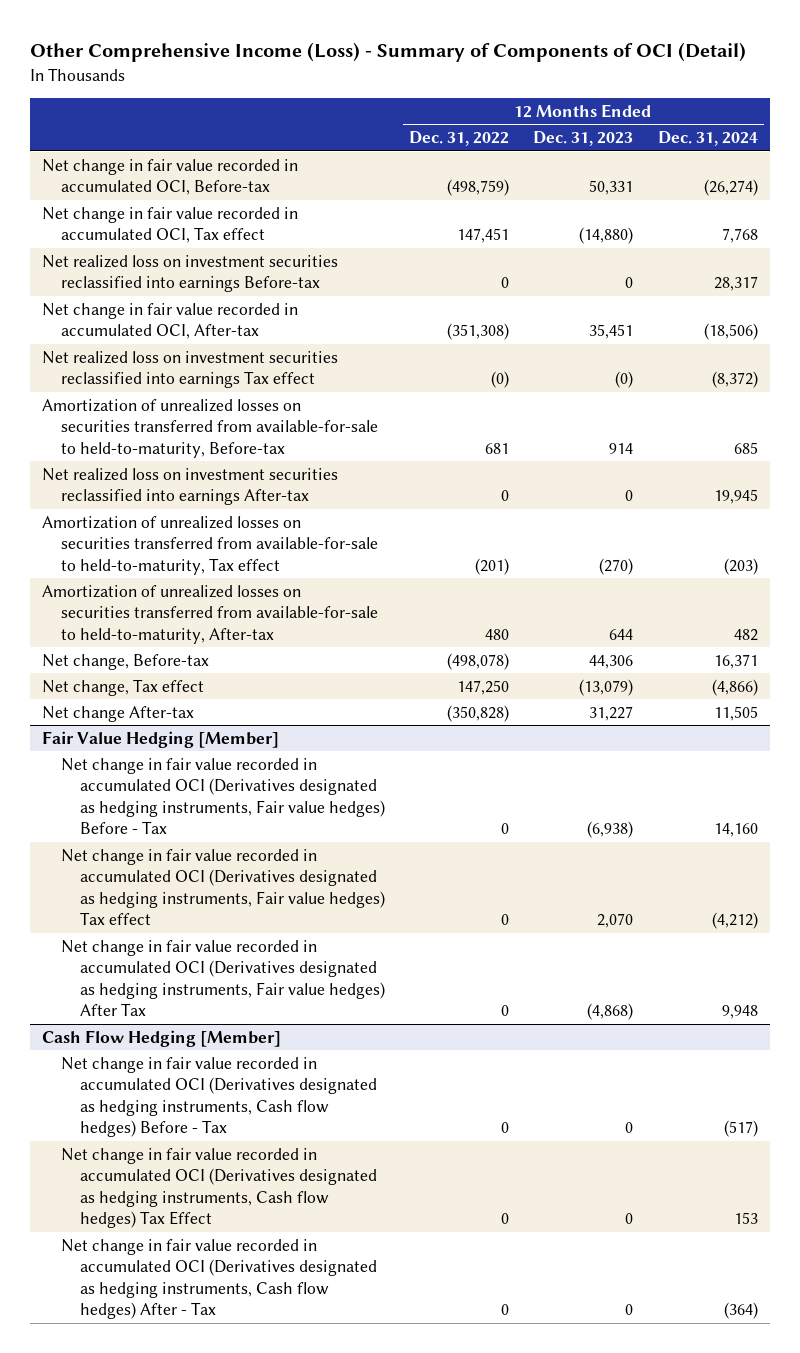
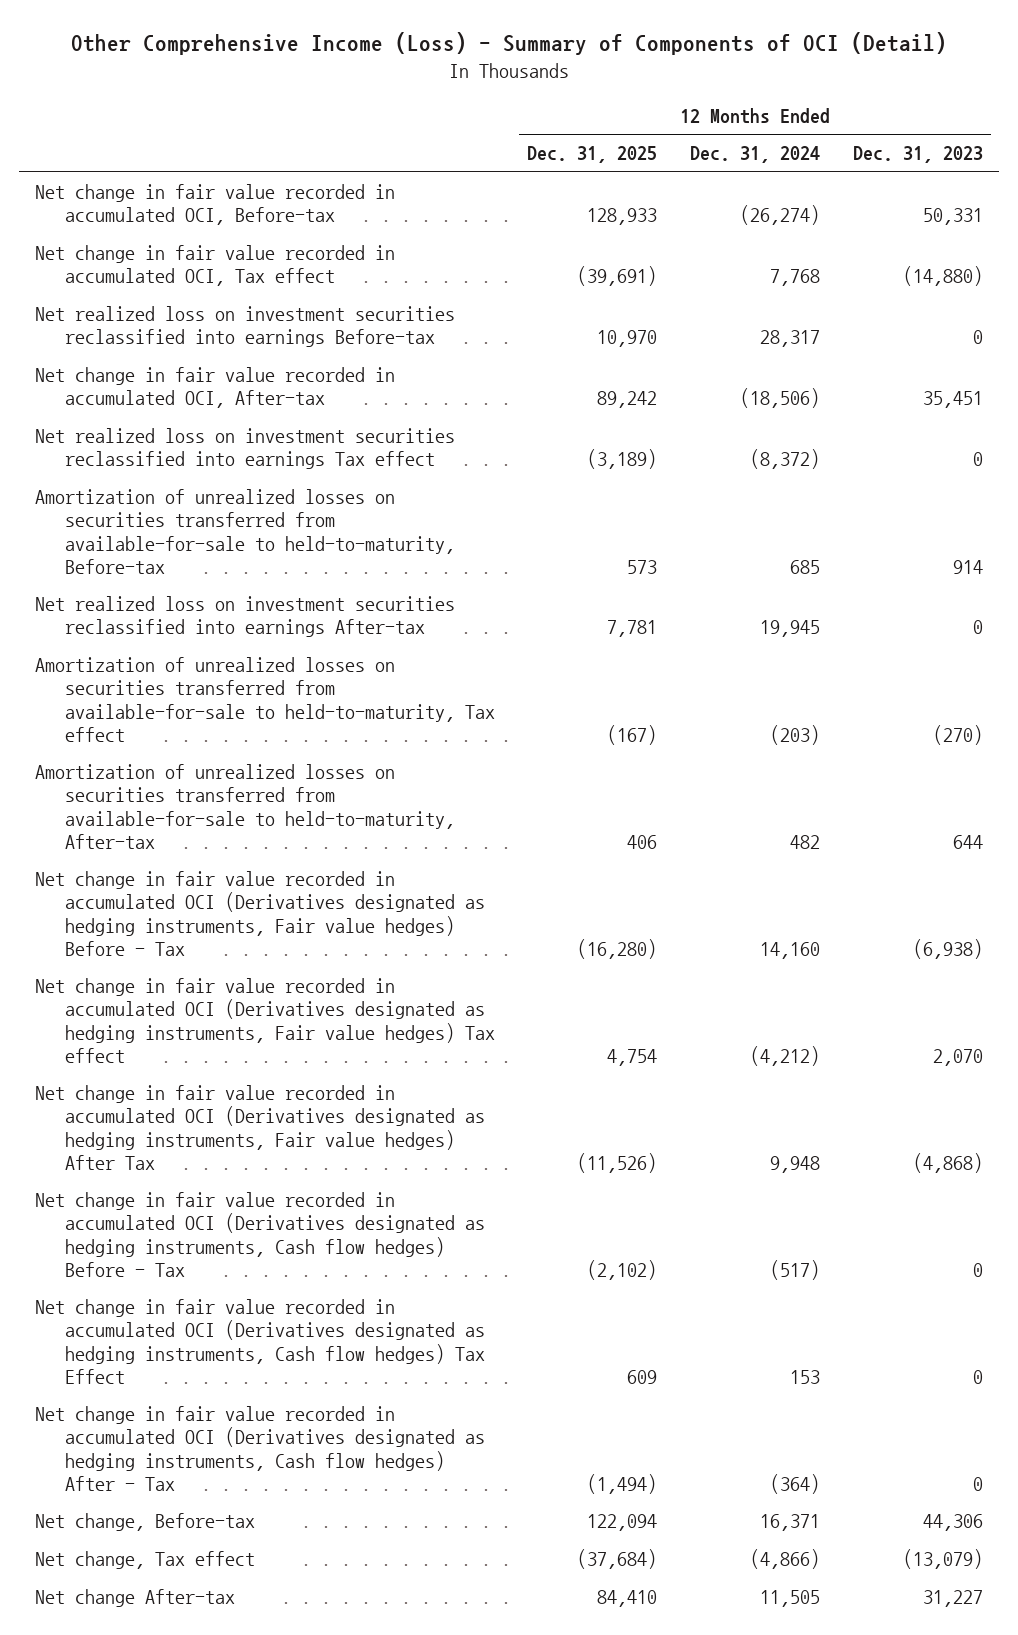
- | 12 Months Ended Dec. 31, 2022 | 12 Months Ended Dec. 31, 2023 | 12 Months Ended Dec. 31, 2024
+ | 12 Months Ended Dec. 31, 2025 | 12 Months Ended Dec. 31, 2024 | 12 Months Ended Dec. 31, 2023
- Net realized loss on investment securities reclassified into earnings Tax effect | (0) | (0) | (8,372)
+ Net realized loss on investment securities reclassified into earnings Tax effect | (3,189) | (8,372) | 0
- Fair Value Hedging [Member]
- Cash Flow Hedging [Member]
moved down: Net change, Before-tax | 122,094 | 16,371 | 44,306
moved down: Net change, Tax effect | (37,684) | (4,866) | (13,079)
moved down: Net change After-tax | 84,410 | 11,505 | 31,227

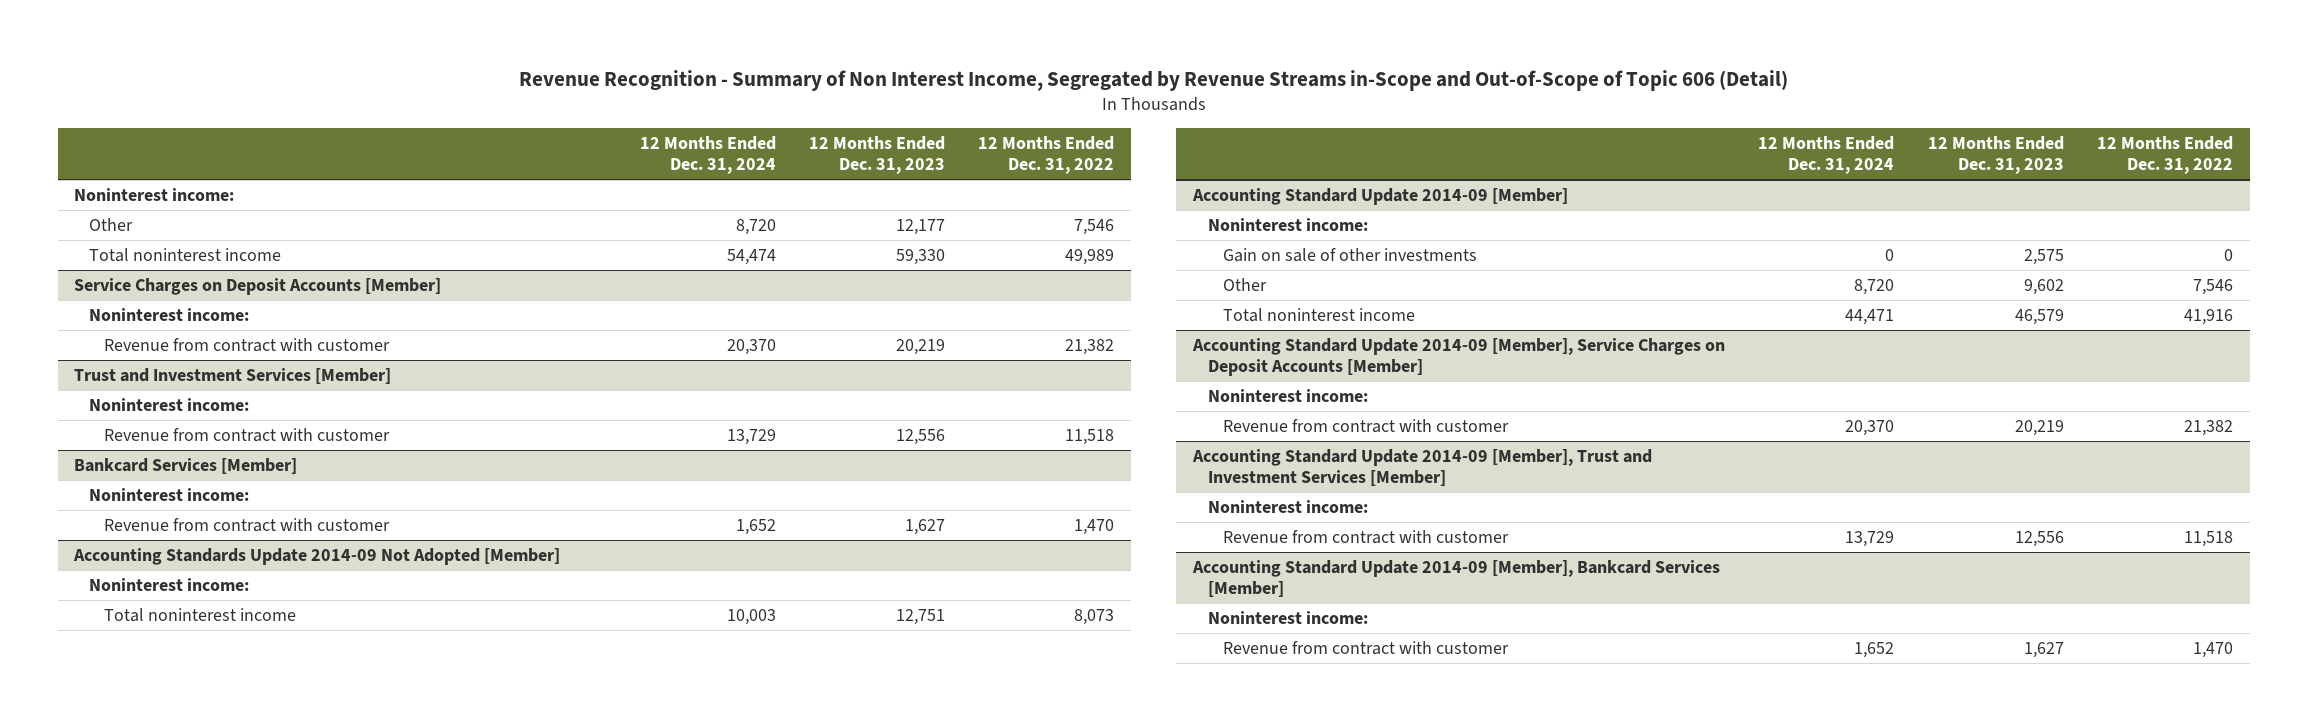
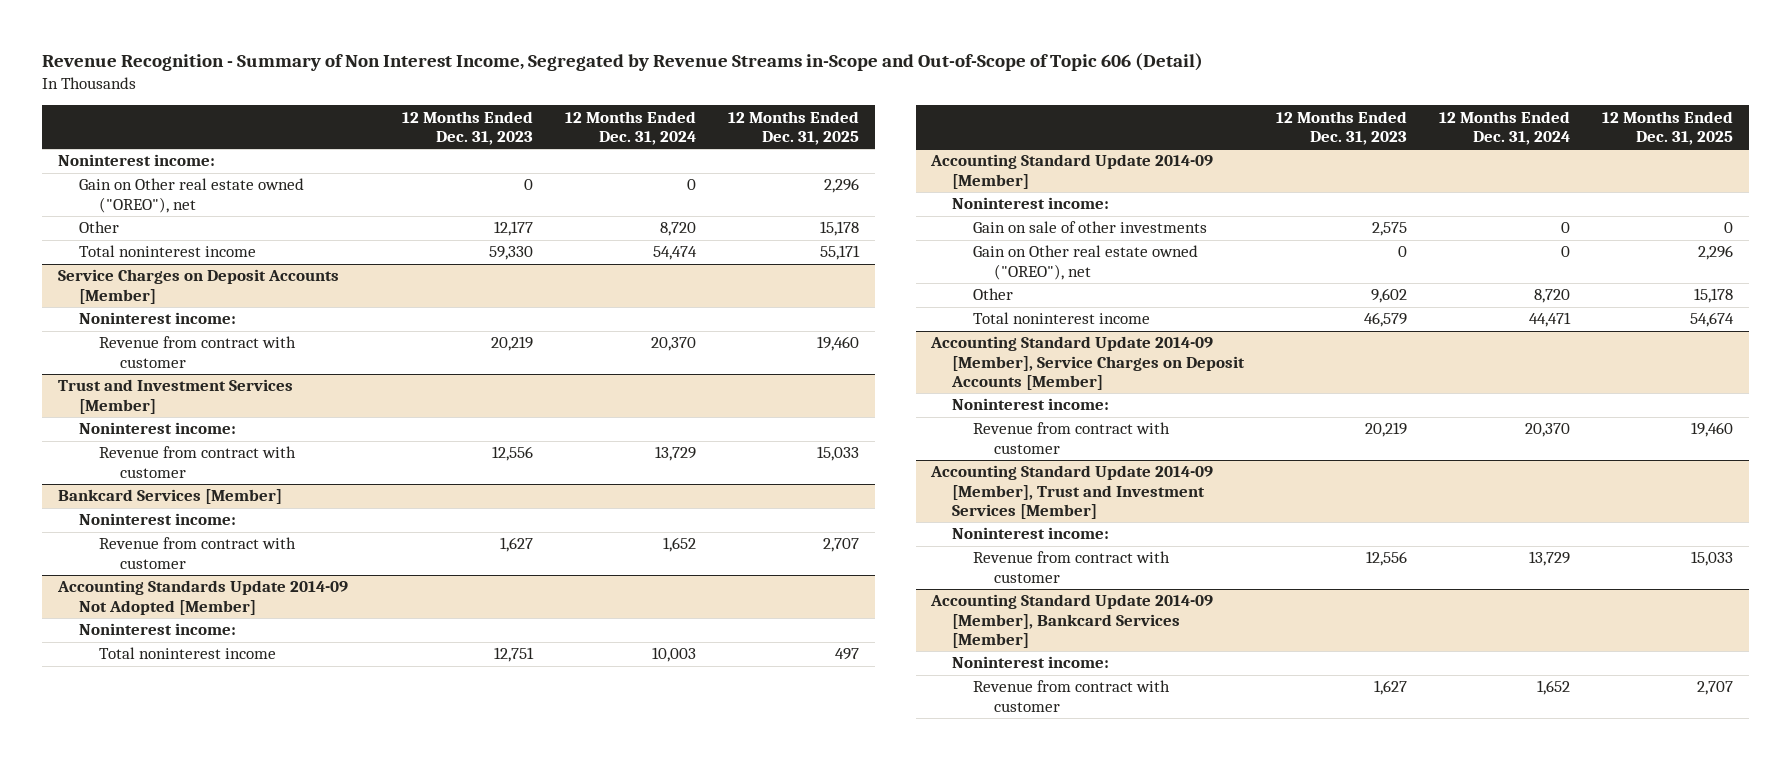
- | 12 Months Ended Dec. 31, 2024 | 12 Months Ended Dec. 31, 2023 | 12 Months Ended Dec. 31, 2022
+ | 12 Months Ended Dec. 31, 2023 | 12 Months Ended Dec. 31, 2024 | 12 Months Ended Dec. 31, 2025
+ Gain on Other real estate owned ("OREO"), net | 0 | 0 | 2,296
@ Accounting Standard Update 2014-09 [Member]
+ Gain on Other real estate owned ("OREO"), net | 0 | 0 | 2,296

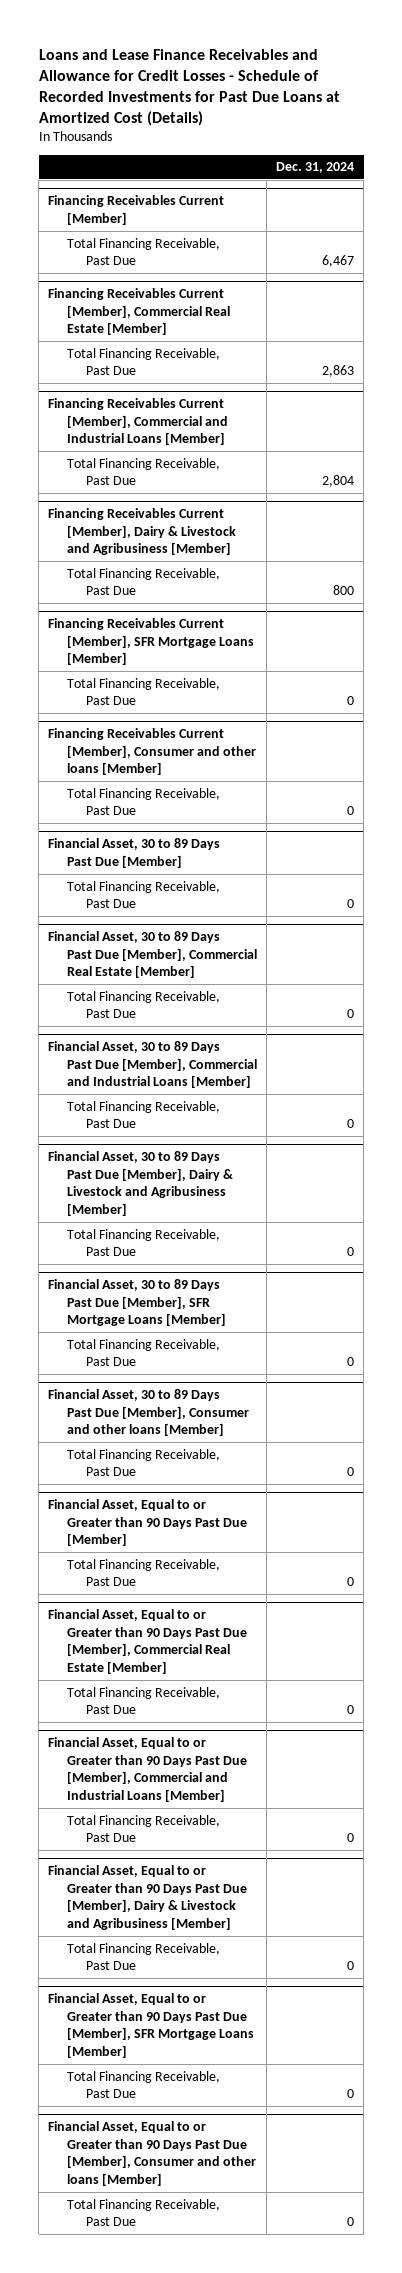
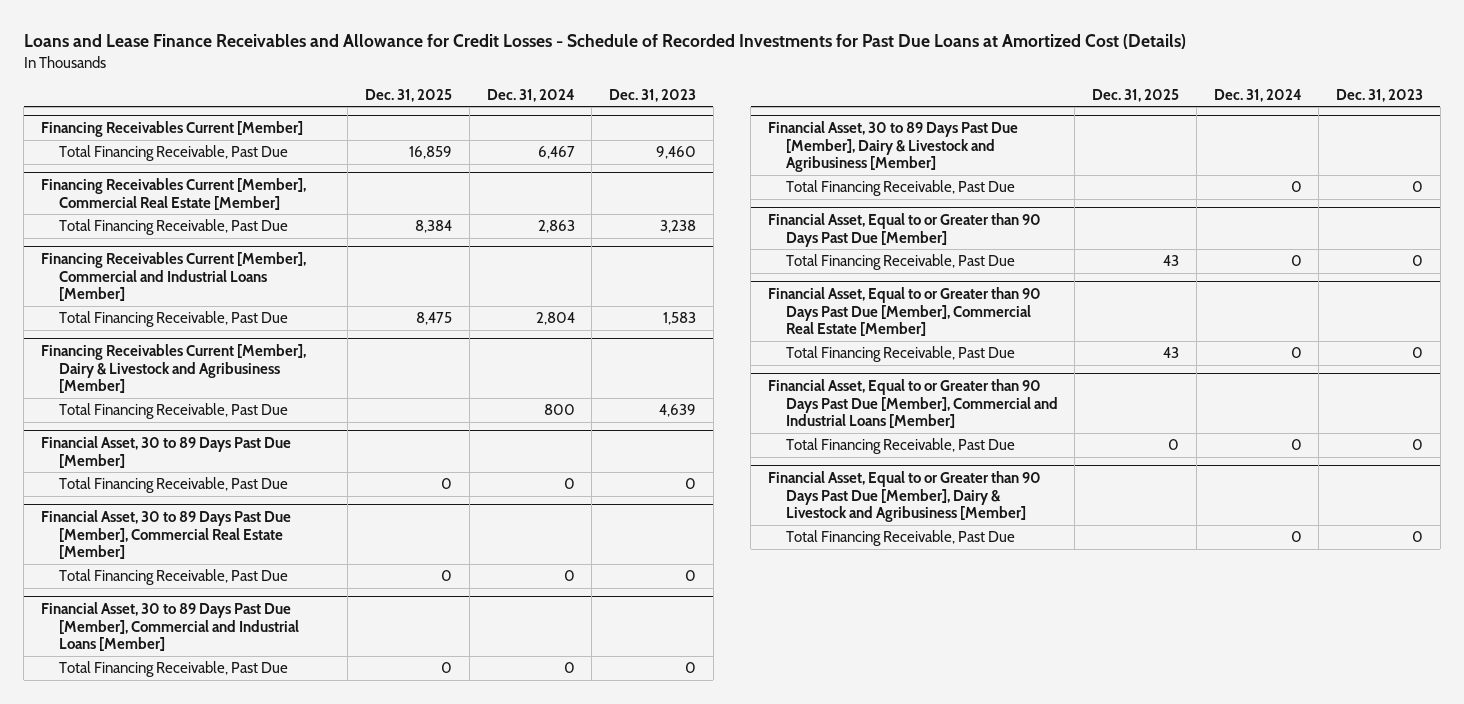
- | Dec. 31, 2024
+ | Dec. 31, 2025 | Dec. 31, 2024 | Dec. 31, 2023
- Financing Receivables Current [Member], SFR Mortgage Loans [Member]
- Total Financing Receivable, Past Due | 0
- Financing Receivables Current [Member], Consumer and other loans [Member]
- Total Financing Receivable, Past Due | 0
- Financial Asset, 30 to 89 Days Past Due [Member], SFR Mortgage Loans [Member]
- Total Financing Receivable, Past Due | 0
- Financial Asset, 30 to 89 Days Past Due [Member], Consumer and other loans [Member]
- Total Financing Receivable, Past Due | 0
- Financial Asset, Equal to or Greater than 90 Days Past Due [Member], SFR Mortgage Loans [Member]
- Total Financing Receivable, Past Due | 0
- Financial Asset, Equal to or Greater than 90 Days Past Due [Member], Consumer and other loans [Member]
- Total Financing Receivable, Past Due | 0

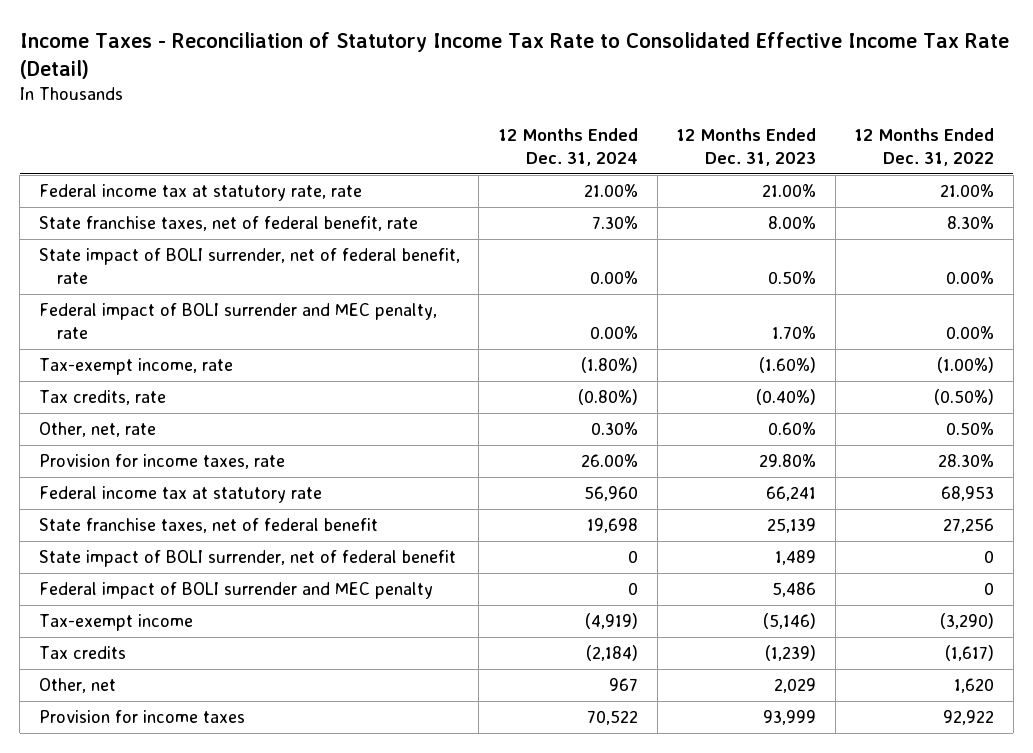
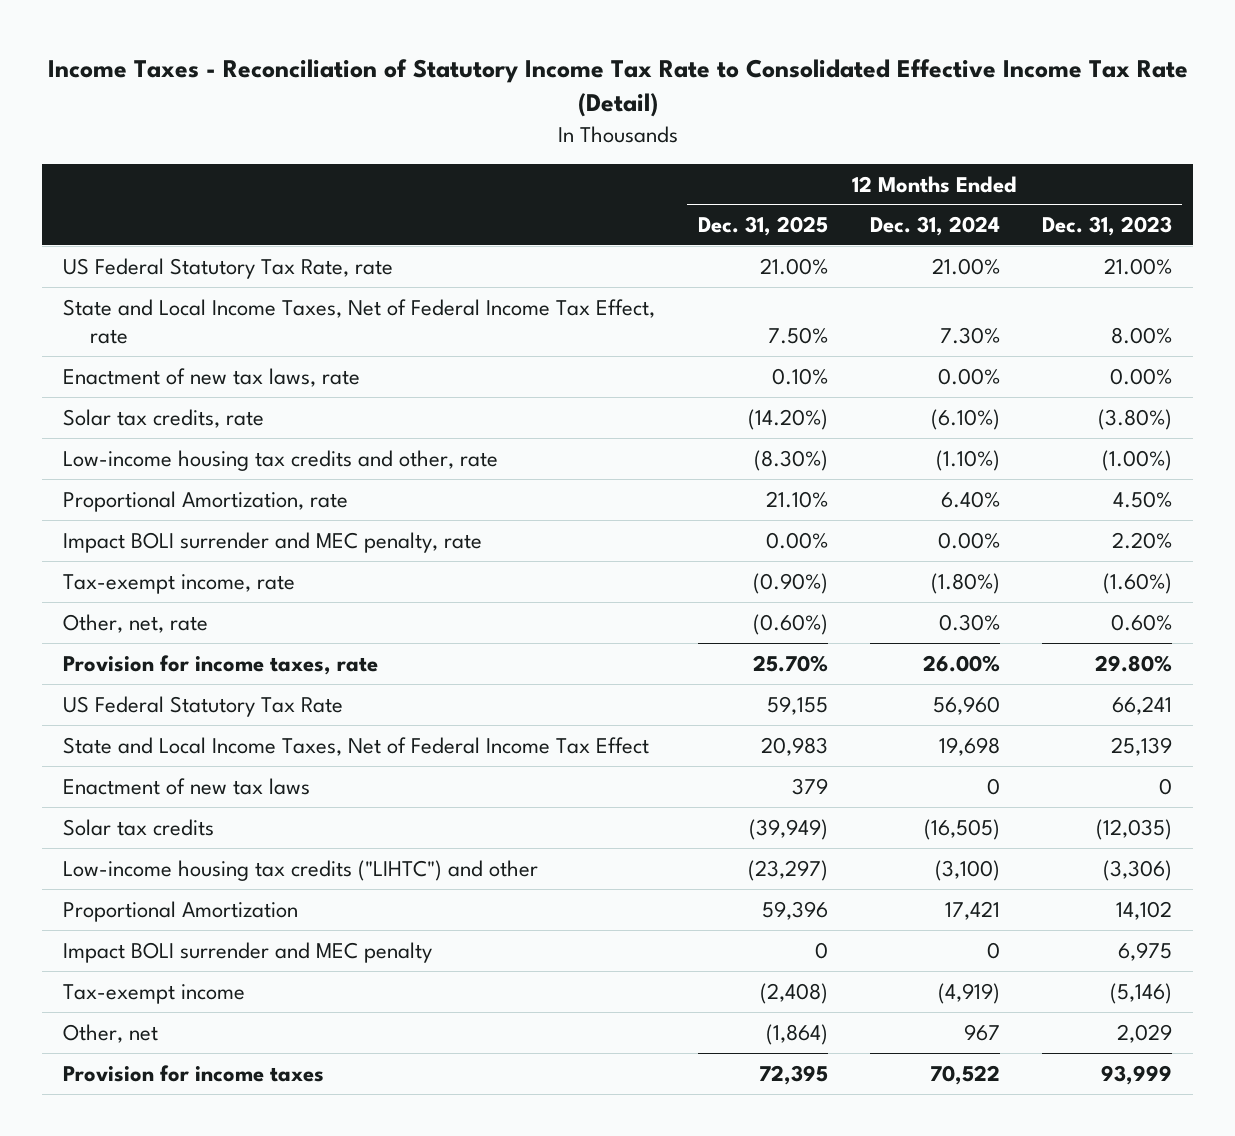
- | 12 Months Ended Dec. 31, 2024 | 12 Months Ended Dec. 31, 2023 | 12 Months Ended Dec. 31, 2022
+ | 12 Months Ended Dec. 31, 2025 | 12 Months Ended Dec. 31, 2024 | 12 Months Ended Dec. 31, 2023
- Federal income tax at statutory rate, rate | 21.00% | 21.00% | 21.00%
- State franchise taxes, net of federal benefit, rate | 7.30% | 8.00% | 8.30%
- State impact of BOLI surrender, net of federal benefit, rate | 0.00% | 0.50% | 0.00%
- Federal impact of BOLI surrender and MEC penalty, rate | 0.00% | 1.70% | 0.00%
+ US Federal Statutory Tax Rate, rate | 21.00% | 21.00% | 21.00%
+ State and Local Income Taxes, Net of Federal Income Tax Effect, rate | 7.50% | 7.30% | 8.00%
+ Enactment of new tax laws, rate | 0.10% | 0.00% | 0.00%
+ Solar tax credits, rate | (14.20%) | (6.10%) | (3.80%)
+ Low-income housing tax credits and other, rate | (8.30%) | (1.10%) | (1.00%)
+ Proportional Amortization, rate | 21.10% | 6.40% | 4.50%
+ Impact BOLI surrender and MEC penalty, rate | 0.00% | 0.00% | 2.20%
- Tax credits, rate | (0.80%) | (0.40%) | (0.50%)
- Federal income tax at statutory rate | 56,960 | 66,241 | 68,953
- State franchise taxes, net of federal benefit | 19,698 | 25,139 | 27,256
- State impact of BOLI surrender, net of federal benefit | 0 | 1,489 | 0
- Federal impact of BOLI surrender and MEC penalty | 0 | 5,486 | 0
+ US Federal Statutory Tax Rate | 59,155 | 56,960 | 66,241
+ State and Local Income Taxes, Net of Federal Income Tax Effect | 20,983 | 19,698 | 25,139
+ Enactment of new tax laws | 379 | 0 | 0
+ Solar tax credits | (39,949) | (16,505) | (12,035)
+ Low-income housing tax credits ("LIHTC") and other | (23,297) | (3,100) | (3,306)
+ Proportional Amortization | 59,396 | 17,421 | 14,102
+ Impact BOLI surrender and MEC penalty | 0 | 0 | 6,975
- Tax credits | (2,184) | (1,239) | (1,617)

